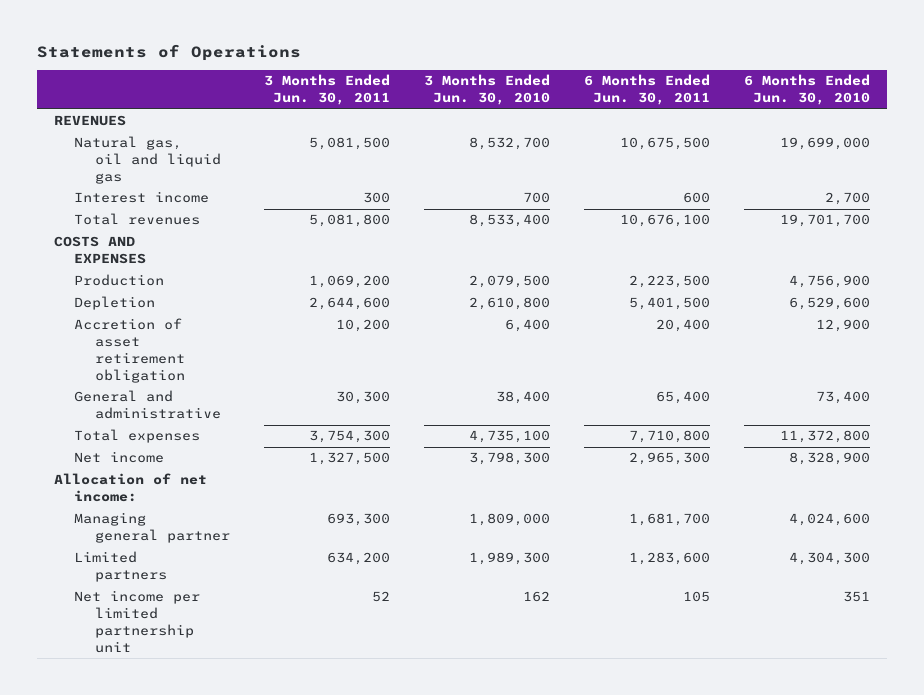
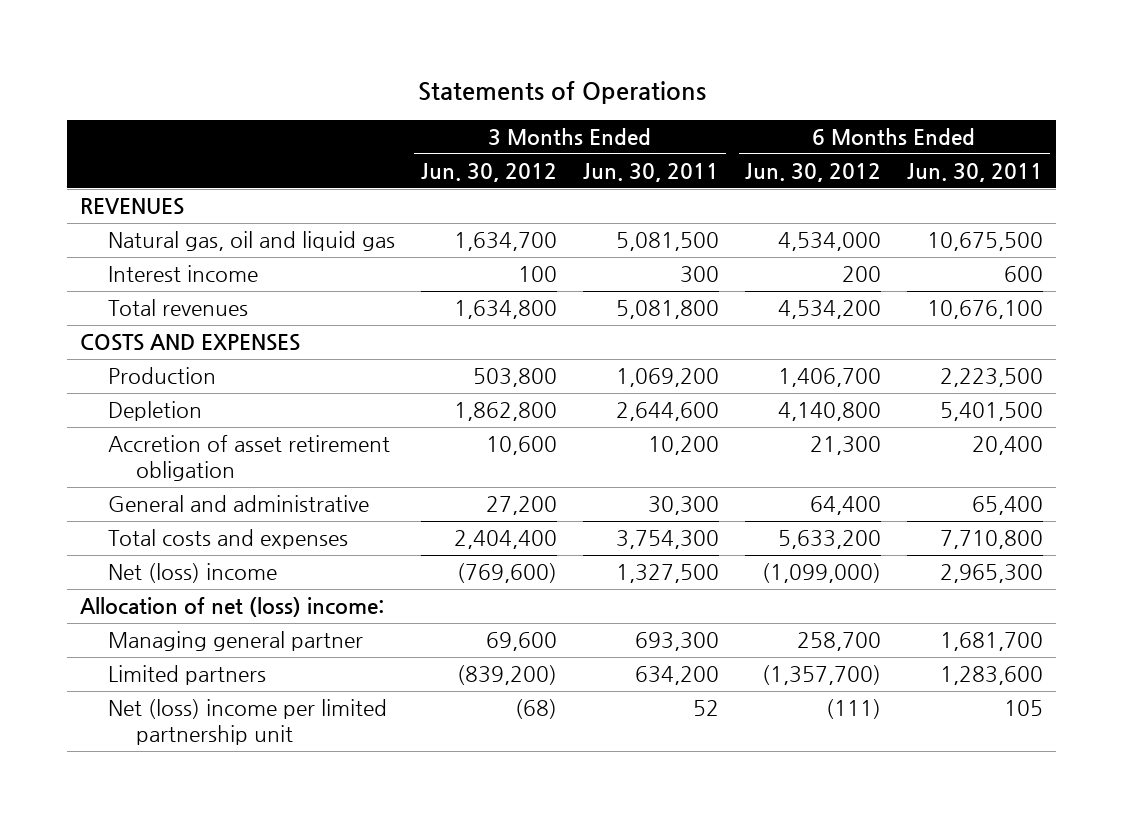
- | 3 Months Ended Jun. 30, 2011 | 3 Months Ended Jun. 30, 2010 | 6 Months Ended Jun. 30, 2011 | 6 Months Ended Jun. 30, 2010
+ | 3 Months Ended Jun. 30, 2012 | 3 Months Ended Jun. 30, 2011 | 6 Months Ended Jun. 30, 2012 | 6 Months Ended Jun. 30, 2011
- Total expenses | 3,754,300 | 4,735,100 | 7,710,800 | 11,372,800
- Net income | 1,327,500 | 3,798,300 | 2,965,300 | 8,328,900
- Allocation of net income:
+ Total costs and expenses | 2,404,400 | 3,754,300 | 5,633,200 | 7,710,800
+ Net (loss) income | (769,600) | 1,327,500 | (1,099,000) | 2,965,300
+ Allocation of net (loss) income:
- Net income per limited partnership unit | 52 | 162 | 105 | 351
+ Net (loss) income per limited partnership unit | (68) | 52 | (111) | 105

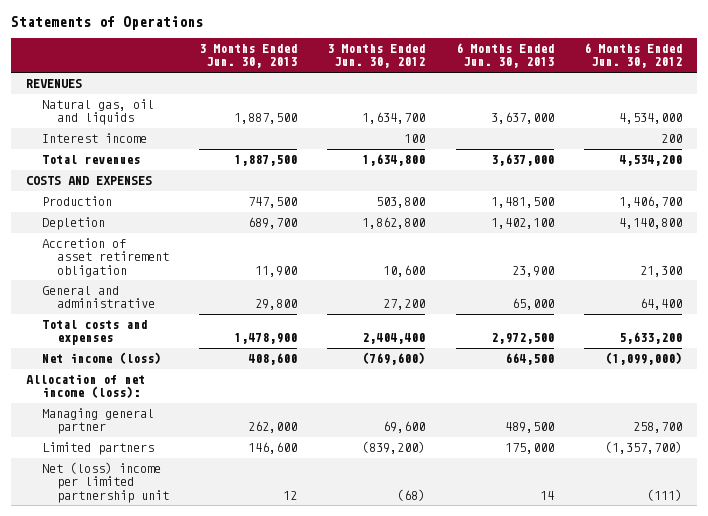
- | 3 Months Ended Jun. 30, 2012 | 3 Months Ended Jun. 30, 2011 | 6 Months Ended Jun. 30, 2012 | 6 Months Ended Jun. 30, 2011
+ | 3 Months Ended Jun. 30, 2013 | 3 Months Ended Jun. 30, 2012 | 6 Months Ended Jun. 30, 2013 | 6 Months Ended Jun. 30, 2012
- Natural gas, oil and liquid gas | 1,634,700 | 5,081,500 | 4,534,000 | 10,675,500
+ Natural gas, oil and liquids | 1,887,500 | 1,634,700 | 3,637,000 | 4,534,000
- Net (loss) income | (769,600) | 1,327,500 | (1,099,000) | 2,965,300
- Allocation of net (loss) income:
+ Net income (loss) | 408,600 | (769,600) | 664,500 | (1,099,000)
+ Allocation of net income (loss):

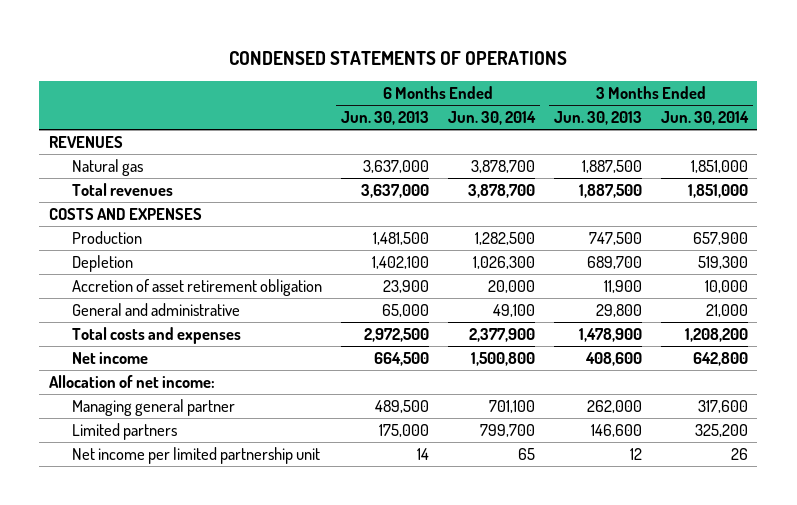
- Statements of Operations
+ CONDENSED STATEMENTS OF OPERATIONS
- | 3 Months Ended Jun. 30, 2013 | 3 Months Ended Jun. 30, 2012 | 6 Months Ended Jun. 30, 2013 | 6 Months Ended Jun. 30, 2012
+ | 6 Months Ended Jun. 30, 2013 | 6 Months Ended Jun. 30, 2014 | 3 Months Ended Jun. 30, 2013 | 3 Months Ended Jun. 30, 2014
- Natural gas, oil and liquids | 1,887,500 | 1,634,700 | 3,637,000 | 4,534,000
- Interest income | | 100 | | 200
+ Natural gas | 3,637,000 | 3,878,700 | 1,887,500 | 1,851,000
- Net income (loss) | 408,600 | (769,600) | 664,500 | (1,099,000)
- Allocation of net income (loss):
+ Net income | 664,500 | 1,500,800 | 408,600 | 642,800
+ Allocation of net income:
- Net (loss) income per limited partnership unit | 12 | (68) | 14 | (111)
+ Net income per limited partnership unit | 14 | 65 | 12 | 26

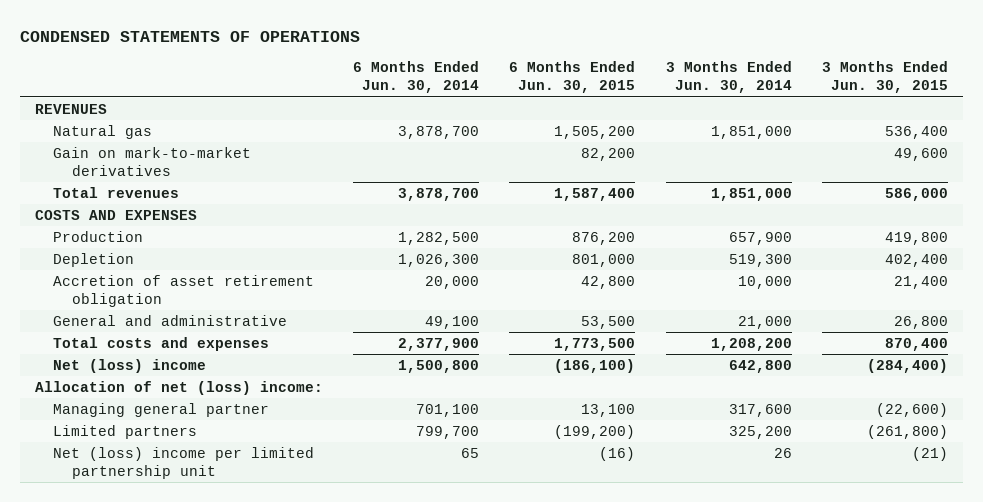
- | 6 Months Ended Jun. 30, 2013 | 6 Months Ended Jun. 30, 2014 | 3 Months Ended Jun. 30, 2013 | 3 Months Ended Jun. 30, 2014
+ | 6 Months Ended Jun. 30, 2014 | 6 Months Ended Jun. 30, 2015 | 3 Months Ended Jun. 30, 2014 | 3 Months Ended Jun. 30, 2015
+ Gain on mark-to-market derivatives | | 82,200 | | 49,600
- Net income | 664,500 | 1,500,800 | 408,600 | 642,800
- Allocation of net income:
+ Net (loss) income | 1,500,800 | (186,100) | 642,800 | (284,400)
+ Allocation of net (loss) income:
- Net income per limited partnership unit | 14 | 65 | 12 | 26
+ Net (loss) income per limited partnership unit | 65 | (16) | 26 | (21)

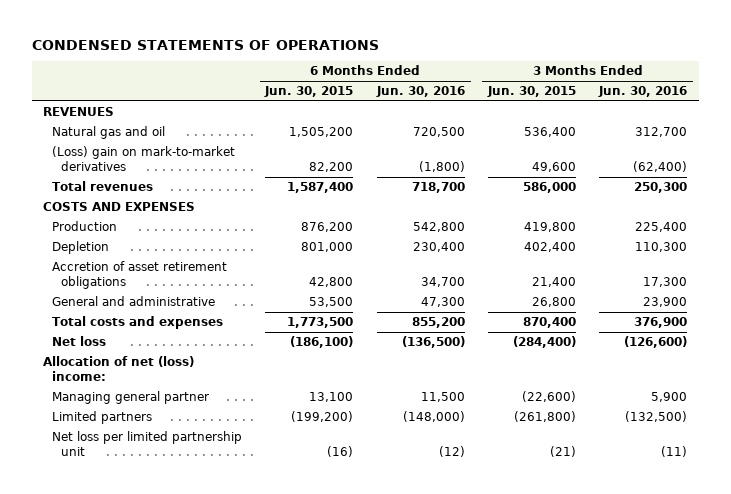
- | 6 Months Ended Jun. 30, 2014 | 6 Months Ended Jun. 30, 2015 | 3 Months Ended Jun. 30, 2014 | 3 Months Ended Jun. 30, 2015
+ | 6 Months Ended Jun. 30, 2015 | 6 Months Ended Jun. 30, 2016 | 3 Months Ended Jun. 30, 2015 | 3 Months Ended Jun. 30, 2016
- Natural gas | 3,878,700 | 1,505,200 | 1,851,000 | 536,400
- Gain on mark-to-market derivatives | | 82,200 | | 49,600
+ Natural gas and oil | 1,505,200 | 720,500 | 536,400 | 312,700
+ (Loss) gain on mark-to-market derivatives | 82,200 | (1,800) | 49,600 | (62,400)
- Accretion of asset retirement obligation | 20,000 | 42,800 | 10,000 | 21,400
+ Accretion of asset retirement obligations | 42,800 | 34,700 | 21,400 | 17,300
- Net (loss) income | 1,500,800 | (186,100) | 642,800 | (284,400)
+ Net loss | (186,100) | (136,500) | (284,400) | (126,600)
- Net (loss) income per limited partnership unit | 65 | (16) | 26 | (21)
+ Net loss per limited partnership unit | (16) | (12) | (21) | (11)

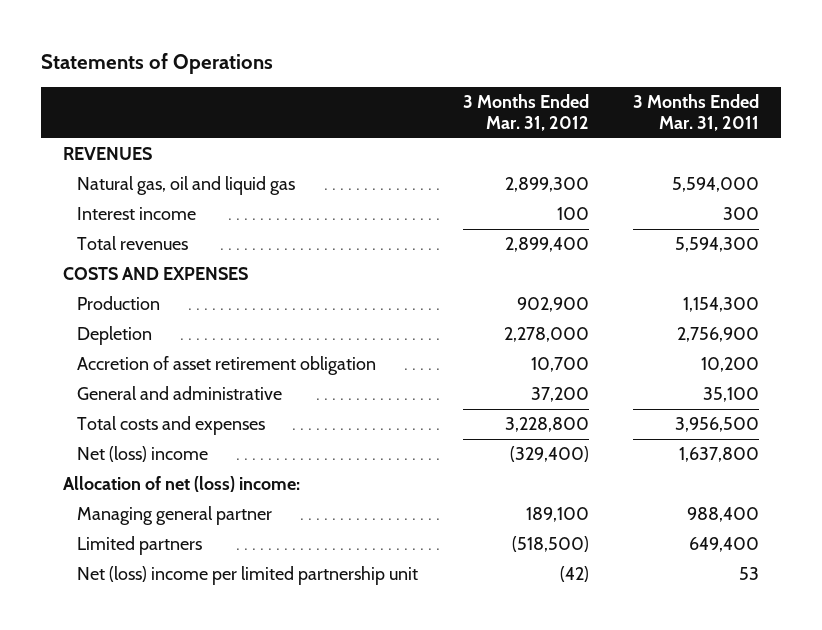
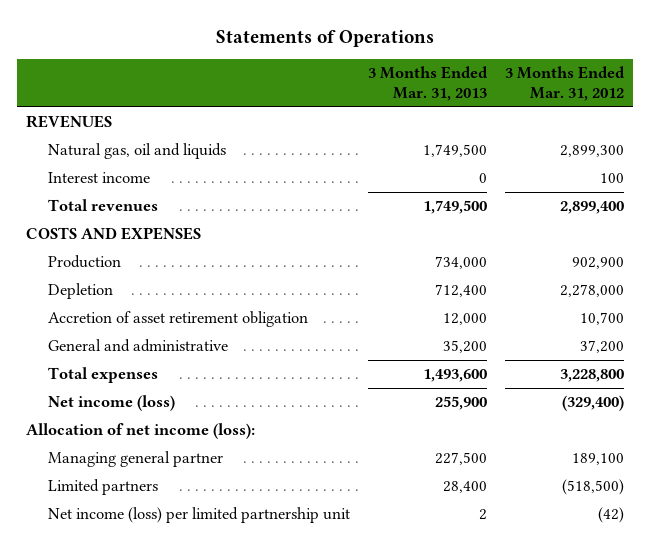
- | 3 Months Ended Mar. 31, 2012 | 3 Months Ended Mar. 31, 2011
+ | 3 Months Ended Mar. 31, 2013 | 3 Months Ended Mar. 31, 2012
- Natural gas, oil and liquid gas | 2,899,300 | 5,594,000
+ Natural gas, oil and liquids | 1,749,500 | 2,899,300
- Total costs and expenses | 3,228,800 | 3,956,500
- Net (loss) income | (329,400) | 1,637,800
- Allocation of net (loss) income:
+ Total expenses | 1,493,600 | 3,228,800
+ Net income (loss) | 255,900 | (329,400)
+ Allocation of net income (loss):
- Net (loss) income per limited partnership unit | (42) | 53
+ Net income (loss) per limited partnership unit | 2 | (42)

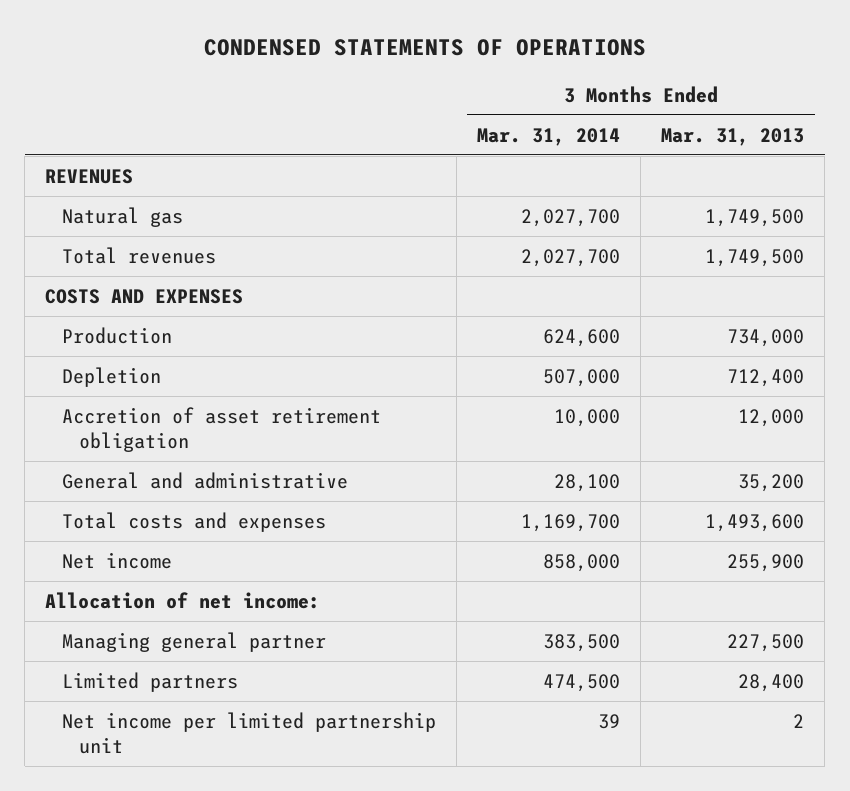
- Statements of Operations
+ CONDENSED STATEMENTS OF OPERATIONS
- | 3 Months Ended Mar. 31, 2013 | 3 Months Ended Mar. 31, 2012
+ | 3 Months Ended Mar. 31, 2014 | 3 Months Ended Mar. 31, 2013
- Natural gas, oil and liquids | 1,749,500 | 2,899,300
- Interest income | 0 | 100
+ Natural gas | 2,027,700 | 1,749,500
- Total expenses | 1,493,600 | 3,228,800
- Net income (loss) | 255,900 | (329,400)
- Allocation of net income (loss):
+ Total costs and expenses | 1,169,700 | 1,493,600
+ Net income | 858,000 | 255,900
+ Allocation of net income:
- Net income (loss) per limited partnership unit | 2 | (42)
+ Net income per limited partnership unit | 39 | 2

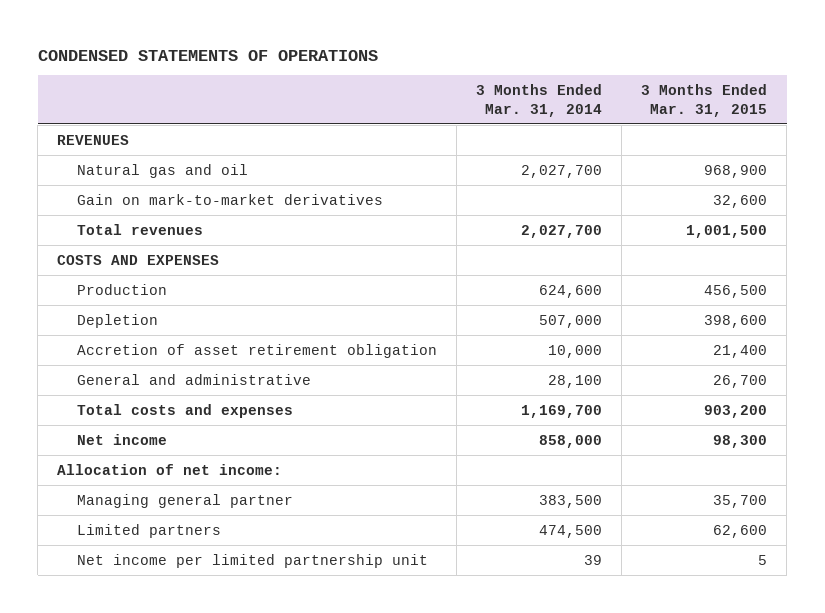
- | 3 Months Ended Mar. 31, 2014 | 3 Months Ended Mar. 31, 2013
+ | 3 Months Ended Mar. 31, 2014 | 3 Months Ended Mar. 31, 2015
- Natural gas | 2,027,700 | 1,749,500
+ Natural gas and oil | 2,027,700 | 968,900
+ Gain on mark-to-market derivatives | | 32,600

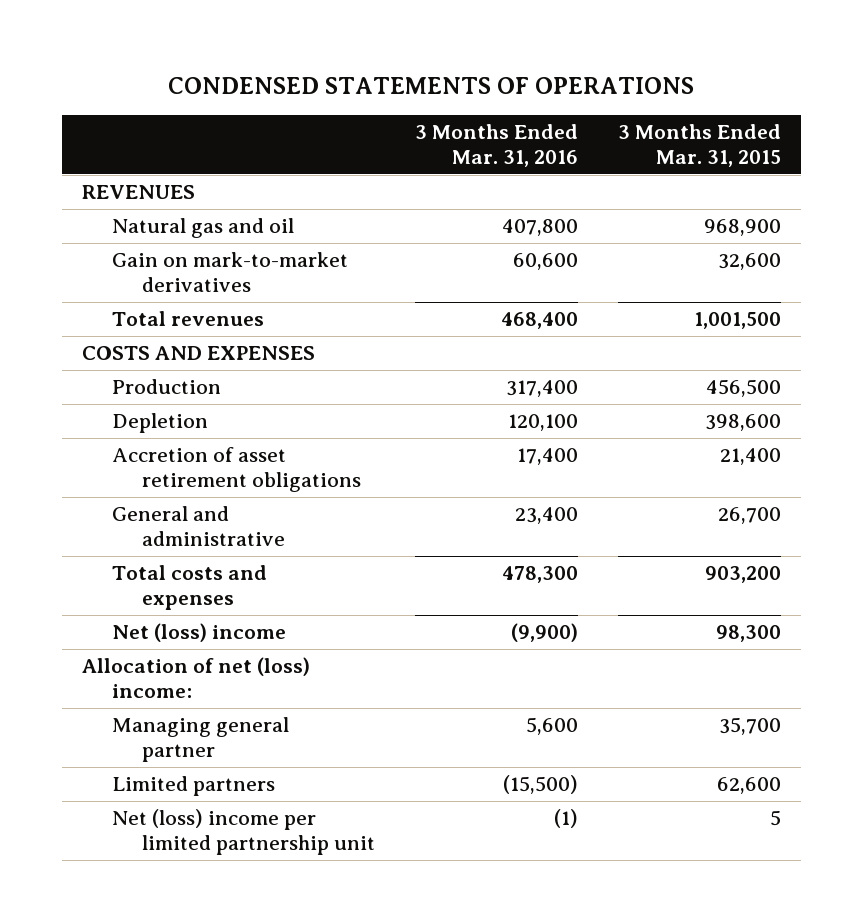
- | 3 Months Ended Mar. 31, 2014 | 3 Months Ended Mar. 31, 2015
+ | 3 Months Ended Mar. 31, 2016 | 3 Months Ended Mar. 31, 2015
- Accretion of asset retirement obligation | 10,000 | 21,400
+ Accretion of asset retirement obligations | 17,400 | 21,400
- Net income | 858,000 | 98,300
- Allocation of net income:
+ Net (loss) income | (9,900) | 98,300
+ Allocation of net (loss) income:
- Net income per limited partnership unit | 39 | 5
+ Net (loss) income per limited partnership unit | (1) | 5

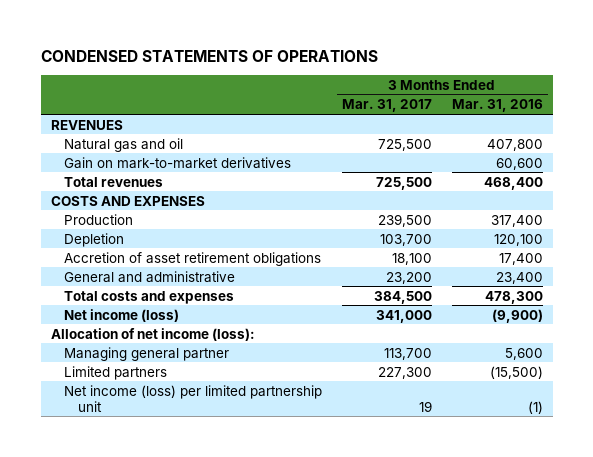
- | 3 Months Ended Mar. 31, 2016 | 3 Months Ended Mar. 31, 2015
+ | 3 Months Ended Mar. 31, 2017 | 3 Months Ended Mar. 31, 2016
- Net (loss) income | (9,900) | 98,300
- Allocation of net (loss) income:
+ Net income (loss) | 341,000 | (9,900)
+ Allocation of net income (loss):
- Net (loss) income per limited partnership unit | (1) | 5
+ Net income (loss) per limited partnership unit | 19 | (1)

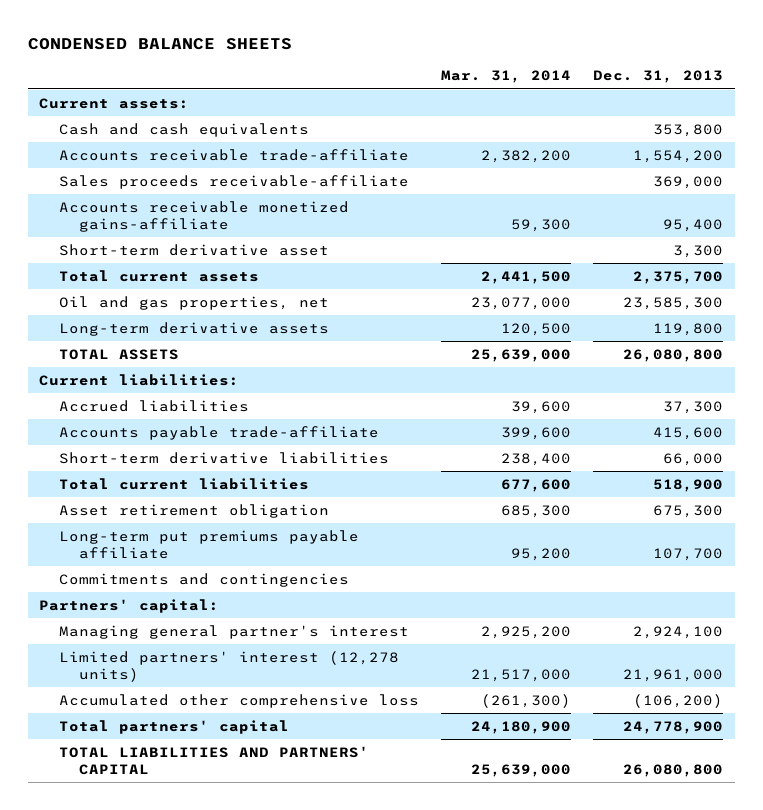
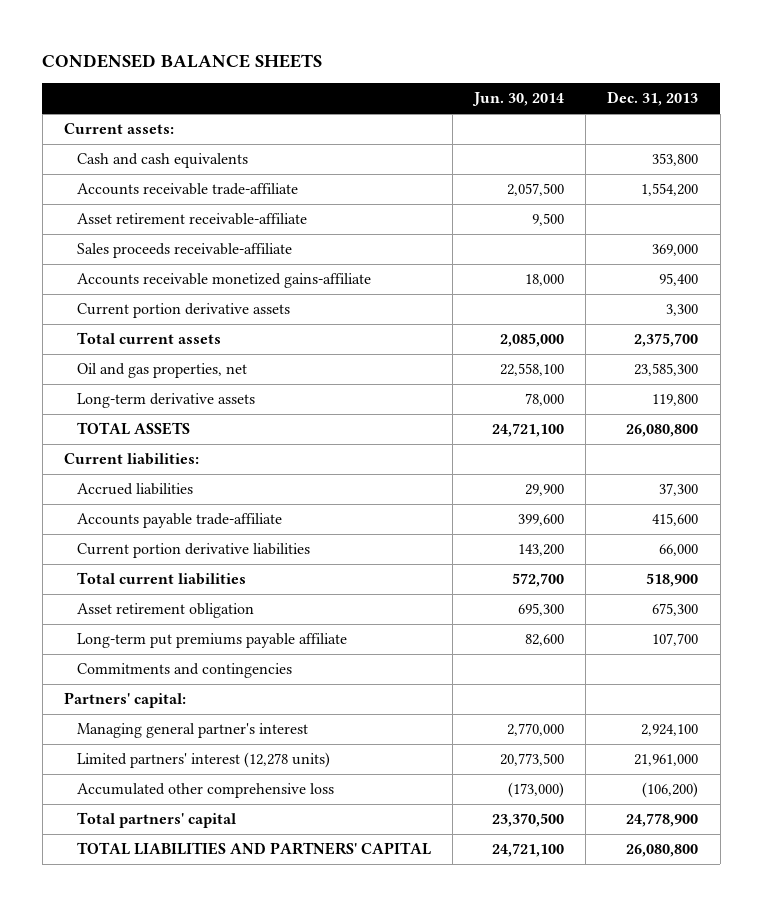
- | Mar. 31, 2014 | Dec. 31, 2013
+ | Jun. 30, 2014 | Dec. 31, 2013
+ Asset retirement receivable-affiliate | 9,500 |
- Short-term derivative asset | | 3,300
+ Current portion derivative assets | | 3,300
- Short-term derivative liabilities | 238,400 | 66,000
+ Current portion derivative liabilities | 143,200 | 66,000

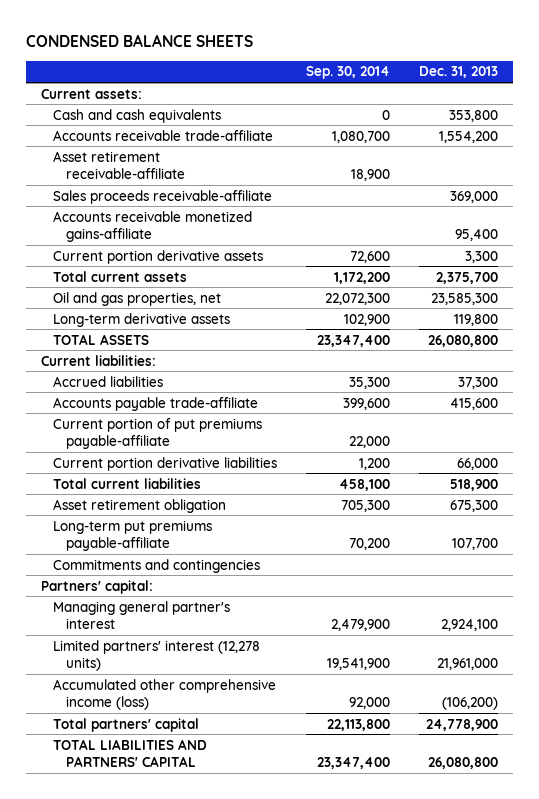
- | Jun. 30, 2014 | Dec. 31, 2013
+ | Sep. 30, 2014 | Dec. 31, 2013
+ Current portion of put premiums payable-affiliate | 22,000 |
- Long-term put premiums payable affiliate | 82,600 | 107,700
+ Long-term put premiums payable-affiliate | 70,200 | 107,700
- Accumulated other comprehensive loss | (173,000) | (106,200)
+ Accumulated other comprehensive income (loss) | 92,000 | (106,200)

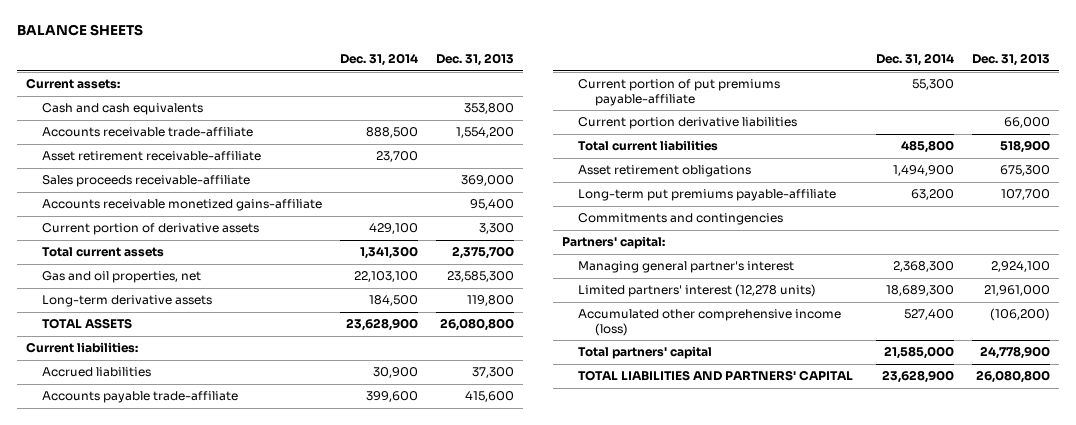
- CONDENSED BALANCE SHEETS
+ BALANCE SHEETS
- | Sep. 30, 2014 | Dec. 31, 2013
+ | Dec. 31, 2014 | Dec. 31, 2013
- Current portion derivative assets | 72,600 | 3,300
+ Current portion of derivative assets | 429,100 | 3,300
- Oil and gas properties, net | 22,072,300 | 23,585,300
+ Gas and oil properties, net | 22,103,100 | 23,585,300
- Asset retirement obligation | 705,300 | 675,300
+ Asset retirement obligations | 1,494,900 | 675,300

